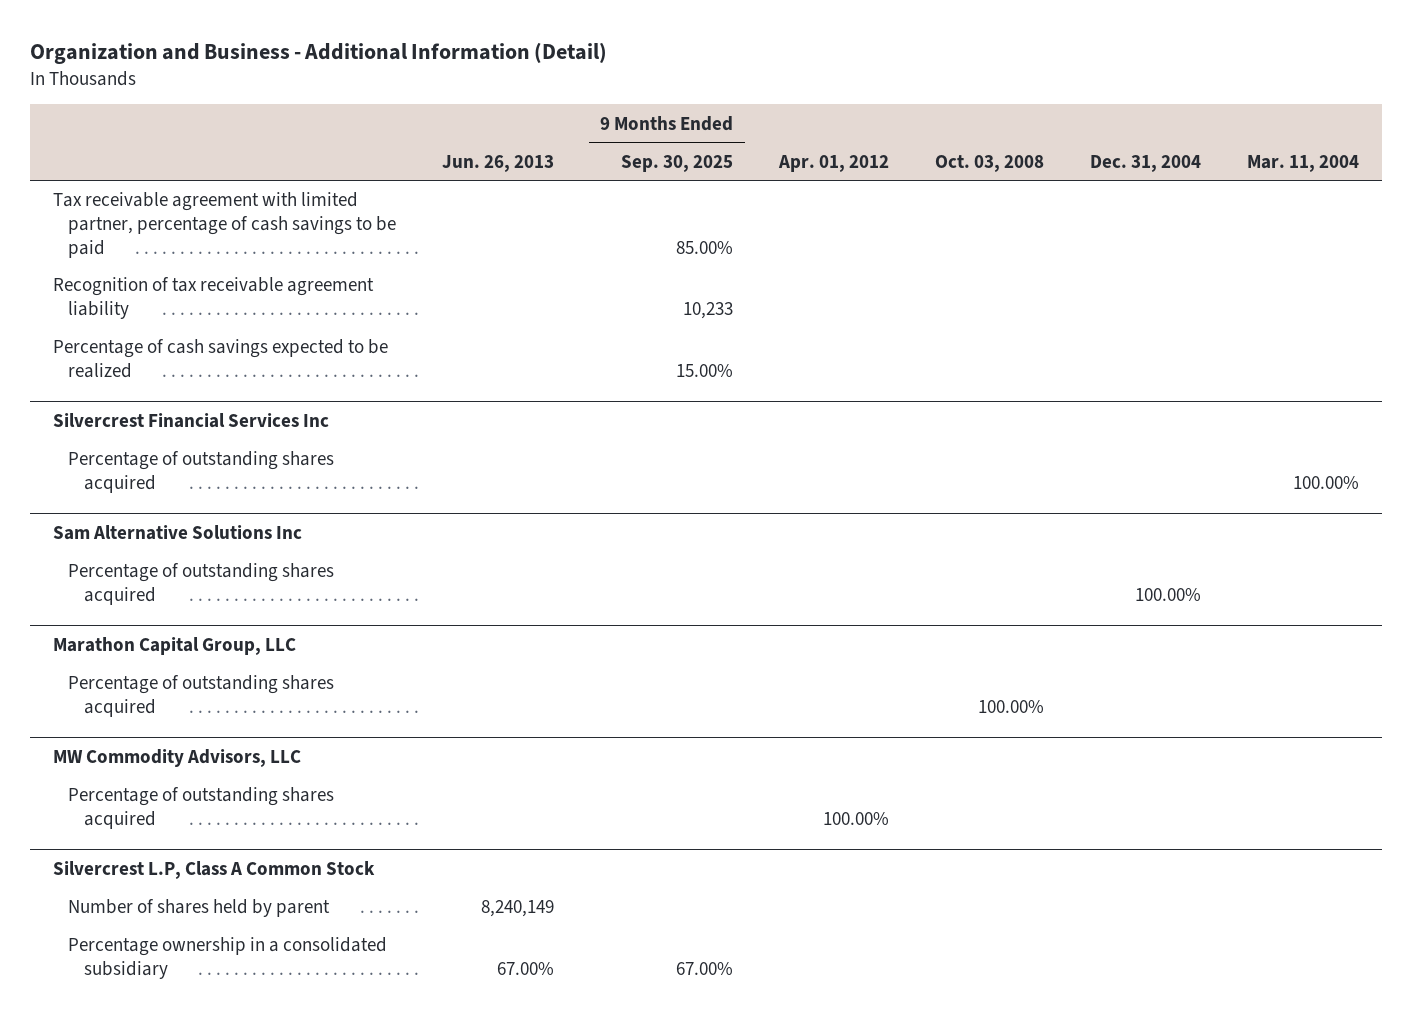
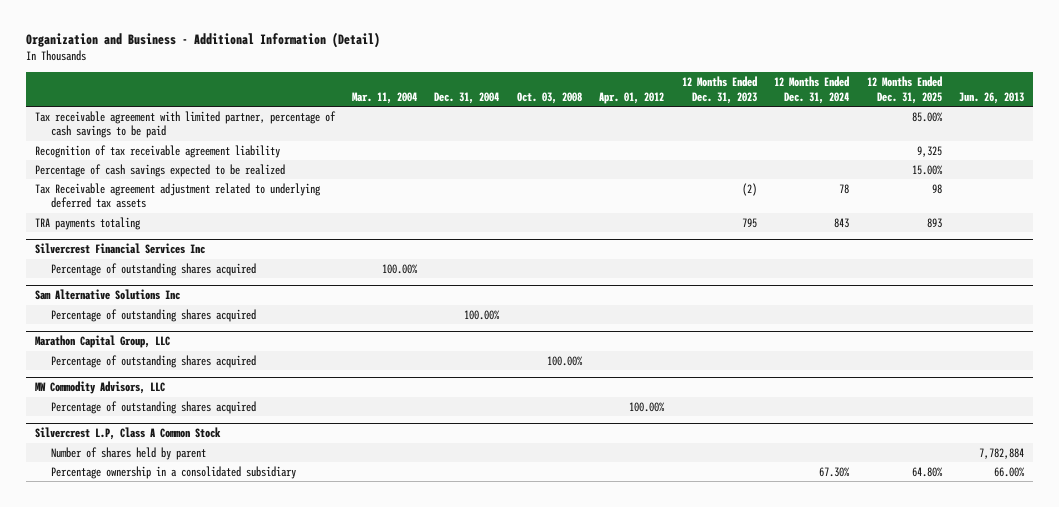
- | Jun. 26, 2013 | 9 Months Ended Sep. 30, 2025 | Apr. 01, 2012 | Oct. 03, 2008 | Dec. 31, 2004 | Mar. 11, 2004
+ | Mar. 11, 2004 | Dec. 31, 2004 | Oct. 03, 2008 | Apr. 01, 2012 | 12 Months Ended Dec. 31, 2023 | 12 Months Ended Dec. 31, 2024 | 12 Months Ended Dec. 31, 2025 | Jun. 26, 2013
+ Tax Receivable agreement adjustment related to underlying deferred tax assets | | | | | (2) | 78 | 98 |
+ TRA payments totaling | | | | | 795 | 843 | 893 |
@ Silvercrest L.P, Class A Common Stock
- Number of shares held by parent | 8,240,149 | | | | |
- Percentage ownership in a consolidated subsidiary | 67.00% | 67.00% | | | |
+ Number of shares held by parent | | | | | | | | 7,782,884
+ Percentage ownership in a consolidated subsidiary | | | | | | 67.30% | 64.80% | 66.00%

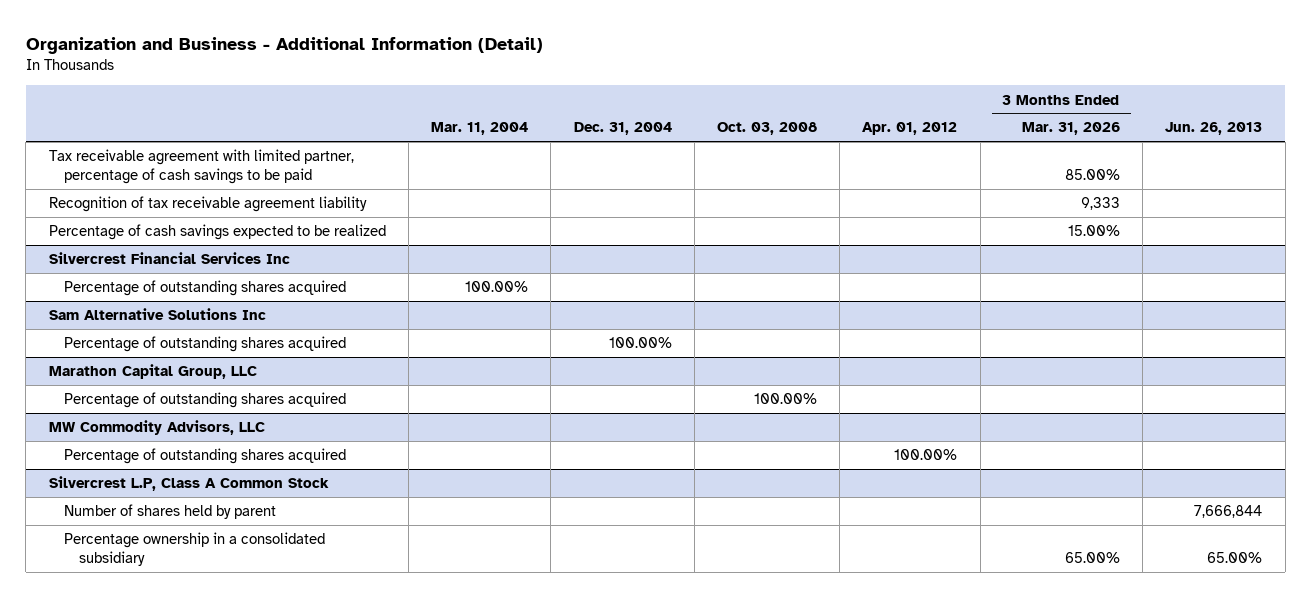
- | Mar. 11, 2004 | Dec. 31, 2004 | Oct. 03, 2008 | Apr. 01, 2012 | 12 Months Ended Dec. 31, 2023 | 12 Months Ended Dec. 31, 2024 | 12 Months Ended Dec. 31, 2025 | Jun. 26, 2013
+ | Mar. 11, 2004 | Dec. 31, 2004 | Oct. 03, 2008 | Apr. 01, 2012 | 3 Months Ended Mar. 31, 2026 | Jun. 26, 2013
- Tax Receivable agreement adjustment related to underlying deferred tax assets | | | | | (2) | 78 | 98 |
- TRA payments totaling | | | | | 795 | 843 | 893 |
@ Silvercrest L.P, Class A Common Stock
- Number of shares held by parent | | | | | | | | 7,782,884
- Percentage ownership in a consolidated subsidiary | | | | | | 67.30% | 64.80% | 66.00%
+ Number of shares held by parent | | | | | | 7,666,844
+ Percentage ownership in a consolidated subsidiary | | | | | 65.00% | 65.00%

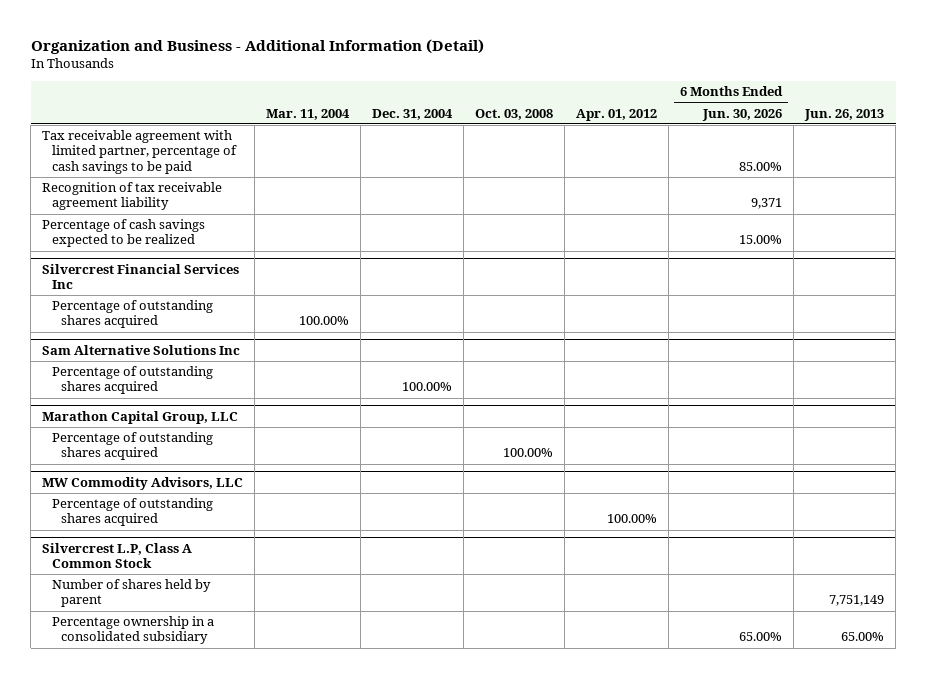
- | Mar. 11, 2004 | Dec. 31, 2004 | Oct. 03, 2008 | Apr. 01, 2012 | 3 Months Ended Mar. 31, 2026 | Jun. 26, 2013
+ | Mar. 11, 2004 | Dec. 31, 2004 | Oct. 03, 2008 | Apr. 01, 2012 | 6 Months Ended Jun. 30, 2026 | Jun. 26, 2013
@ Silvercrest L.P, Class A Common Stock
- Number of shares held by parent | | | | | | 7,666,844
+ Number of shares held by parent | | | | | | 7,751,149

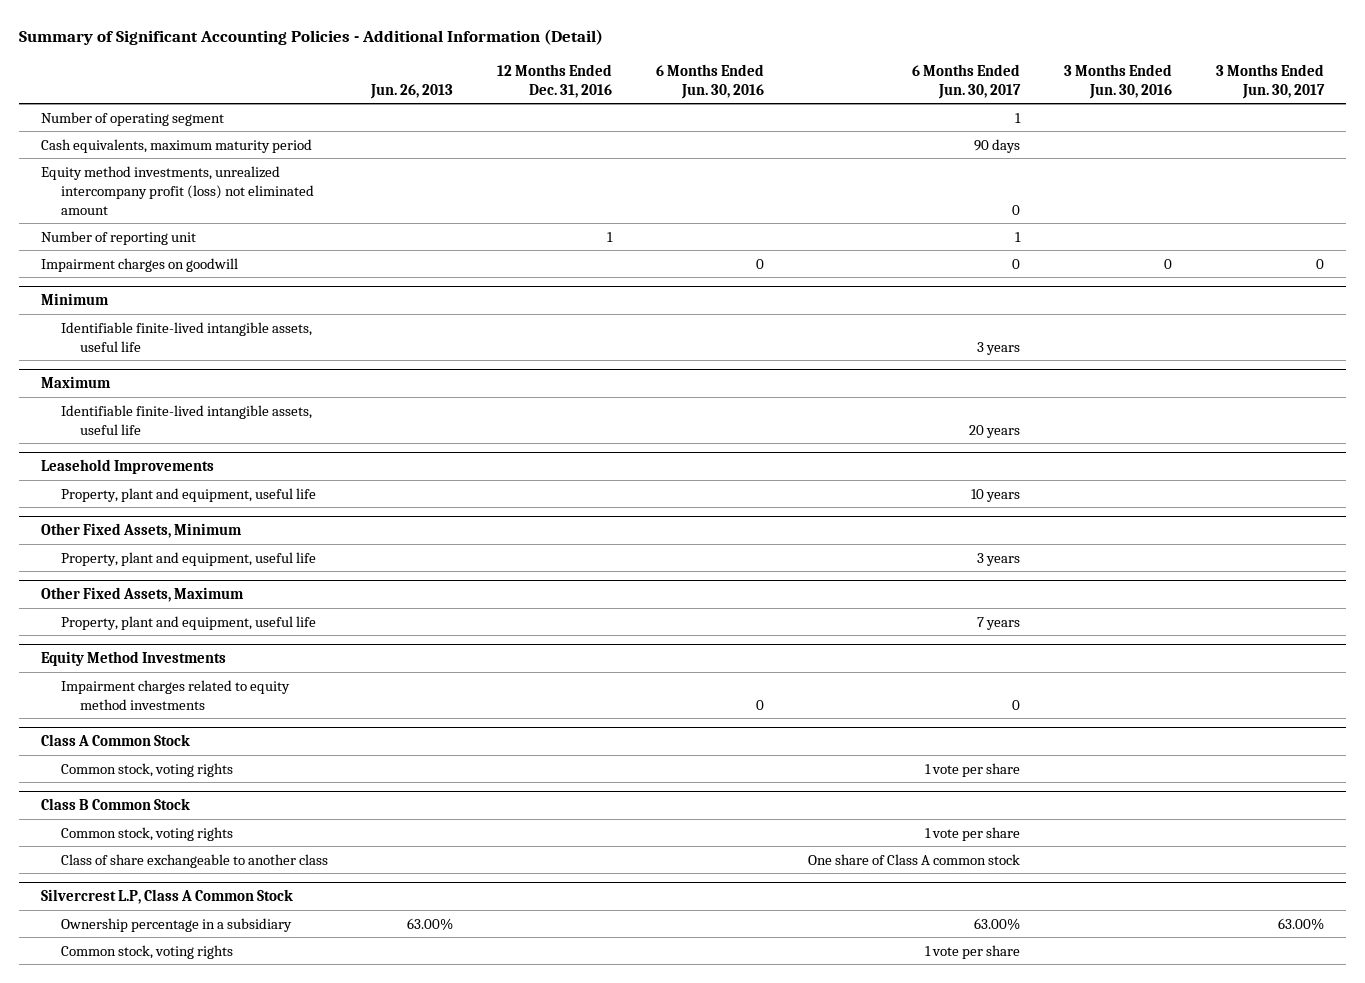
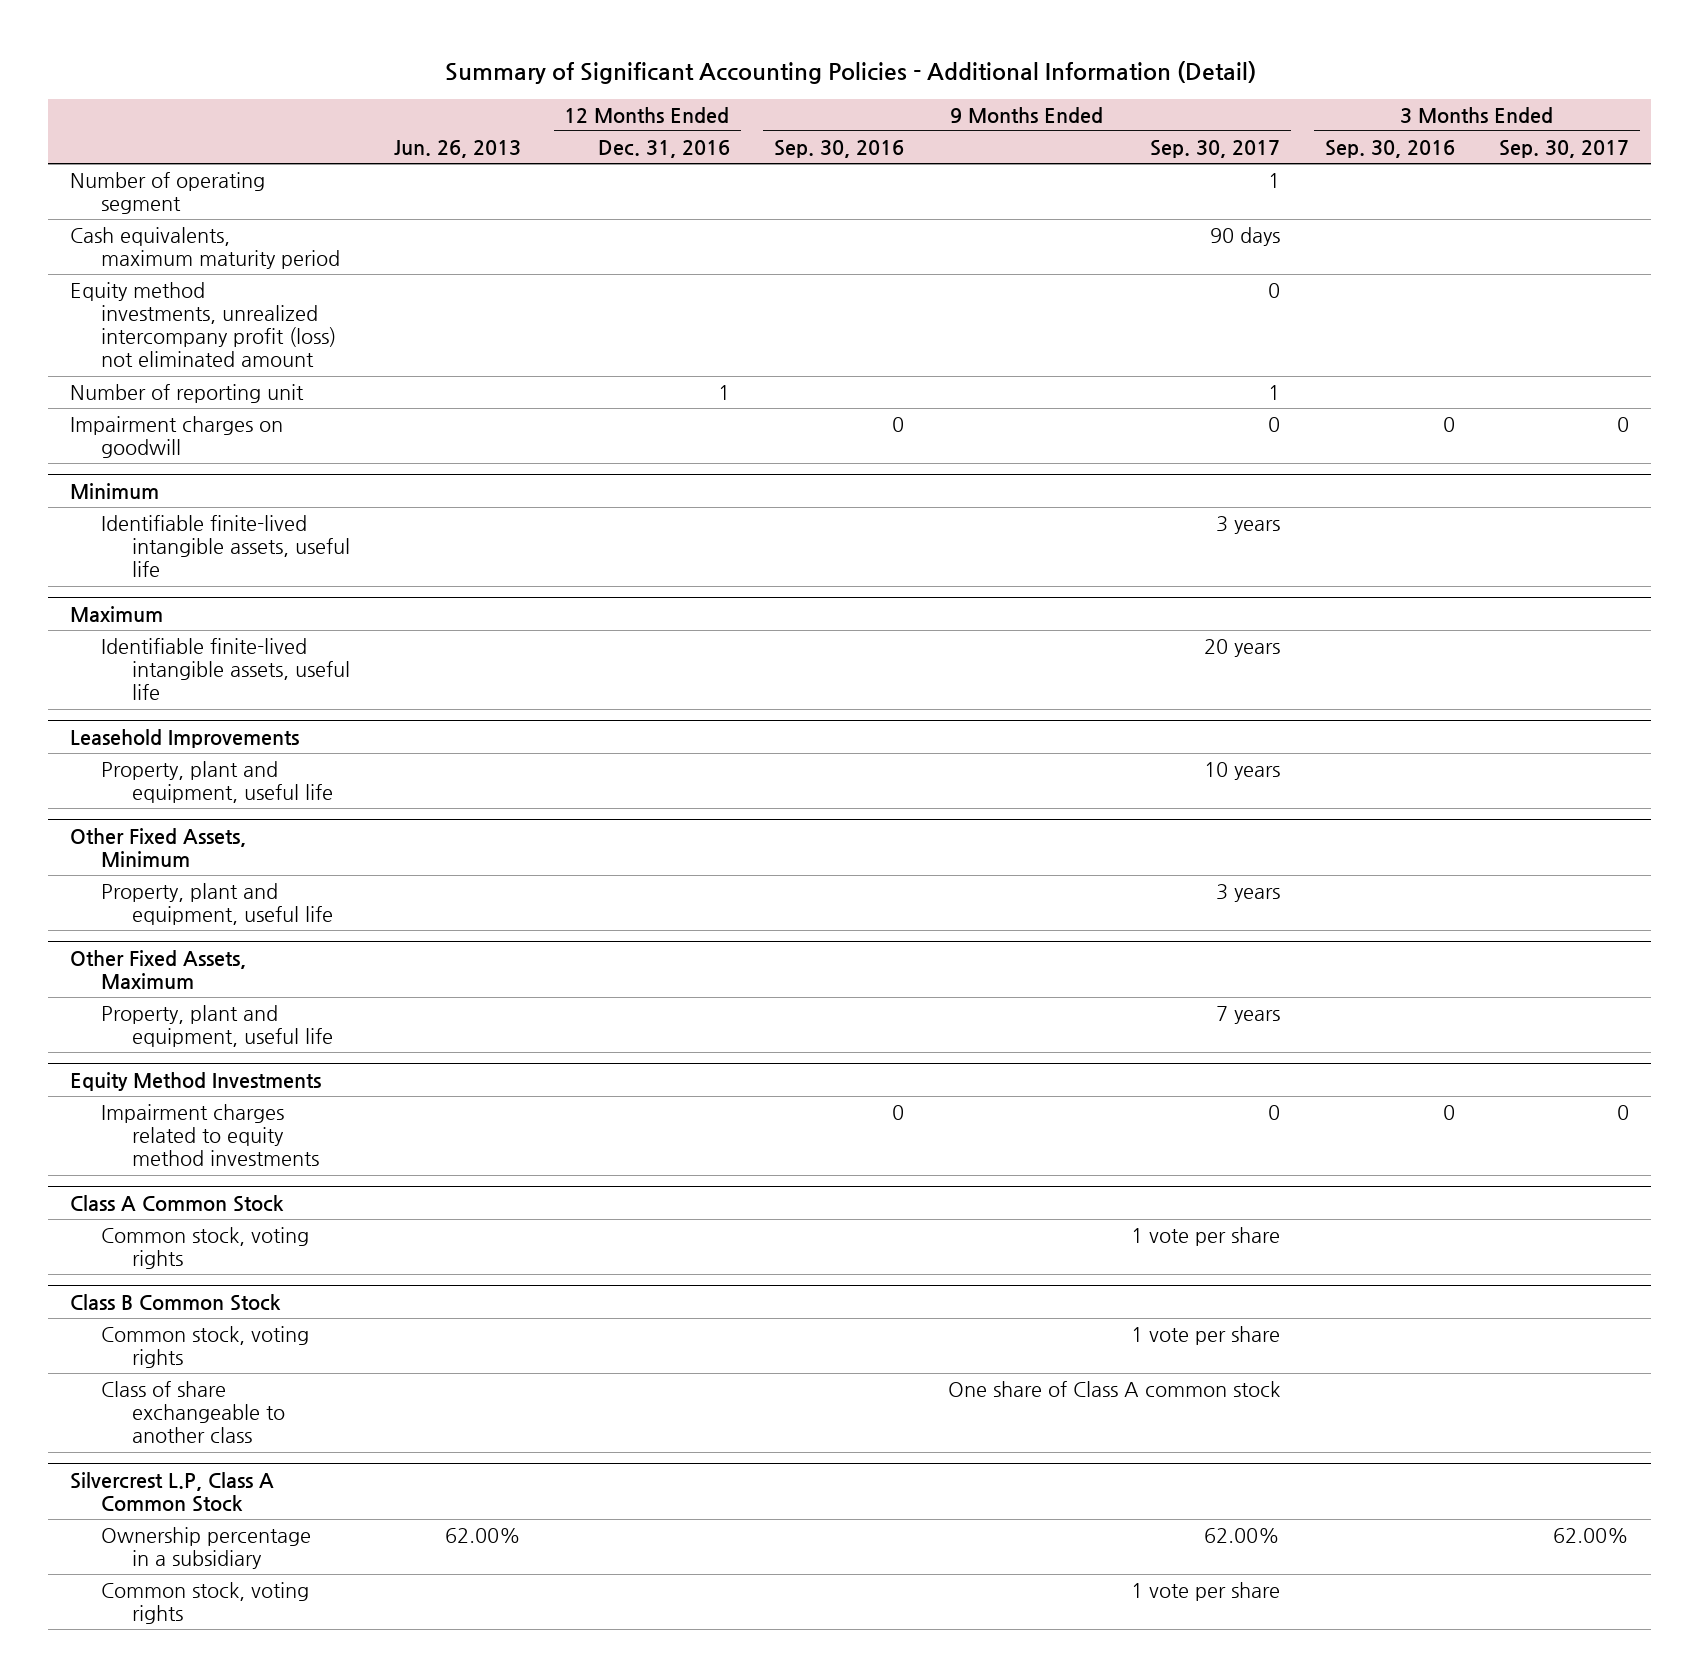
- | Jun. 26, 2013 | 12 Months Ended Dec. 31, 2016 | 6 Months Ended Jun. 30, 2016 | 6 Months Ended Jun. 30, 2017 | 3 Months Ended Jun. 30, 2016 | 3 Months Ended Jun. 30, 2017
+ | Jun. 26, 2013 | 12 Months Ended Dec. 31, 2016 | 9 Months Ended Sep. 30, 2016 | 9 Months Ended Sep. 30, 2017 | 3 Months Ended Sep. 30, 2016 | 3 Months Ended Sep. 30, 2017
@ Silvercrest L.P, Class A Common Stock
- Ownership percentage in a subsidiary | 63.00% | | | 63.00% | | 63.00%
+ Ownership percentage in a subsidiary | 62.00% | | | 62.00% | | 62.00%

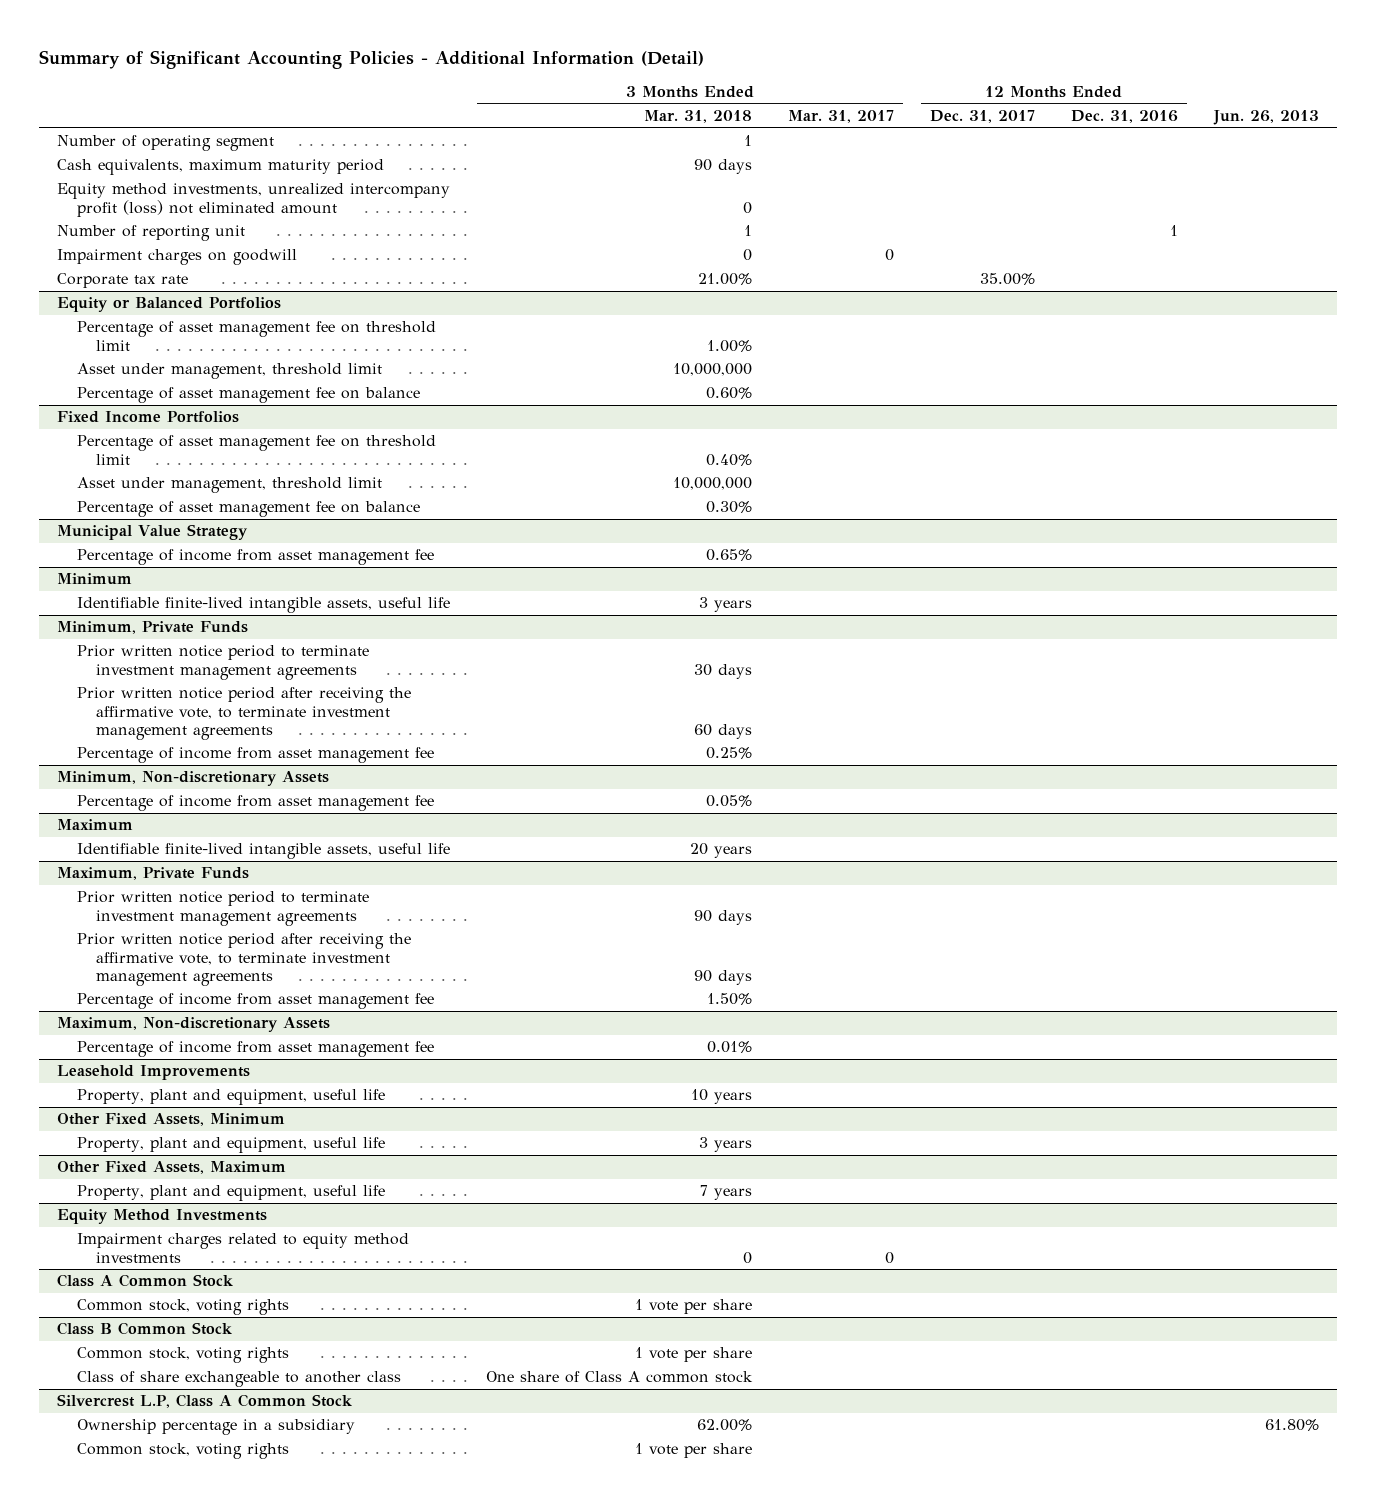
- | Jun. 26, 2013 | 12 Months Ended Dec. 31, 2016 | 9 Months Ended Sep. 30, 2016 | 9 Months Ended Sep. 30, 2017 | 3 Months Ended Sep. 30, 2016 | 3 Months Ended Sep. 30, 2017
+ | 3 Months Ended Mar. 31, 2018 | 3 Months Ended Mar. 31, 2017 | 12 Months Ended Dec. 31, 2017 | 12 Months Ended Dec. 31, 2016 | Jun. 26, 2013
+ Corporate tax rate | 21.00% | | 35.00% | |
+ Equity or Balanced Portfolios
+ Percentage of asset management fee on threshold limit | 1.00% | | | |
+ Asset under management, threshold limit | 10,000,000 | | | |
+ Percentage of asset management fee on balance | 0.60% | | | |
+ Fixed Income Portfolios
+ Percentage of asset management fee on threshold limit | 0.40% | | | |
+ Asset under management, threshold limit | 10,000,000 | | | |
+ Percentage of asset management fee on balance | 0.30% | | | |
+ Municipal Value Strategy
+ Percentage of income from asset management fee | 0.65% | | | |
+ Minimum, Private Funds
+ Prior written notice period to terminate investment management agreements | 30 days | | | |
+ Prior written notice period after receiving the affirmative vote, to terminate investment management agreements | 60 days | | | |
+ Percentage of income from asset management fee | 0.25% | | | |
+ Minimum, Non-discretionary Assets
+ Percentage of income from asset management fee | 0.05% | | | |
+ Maximum, Private Funds
+ Prior written notice period to terminate investment management agreements | 90 days | | | |
+ Prior written notice period after receiving the affirmative vote, to terminate investment management agreements | 90 days | | | |
+ Percentage of income from asset management fee | 1.50% | | | |
+ Maximum, Non-discretionary Assets
+ Percentage of income from asset management fee | 0.01% | | | |
@ Silvercrest L.P, Class A Common Stock
- Ownership percentage in a subsidiary | 62.00% | | | 62.00% | | 62.00%
+ Ownership percentage in a subsidiary | 62.00% | | | | 61.80%

